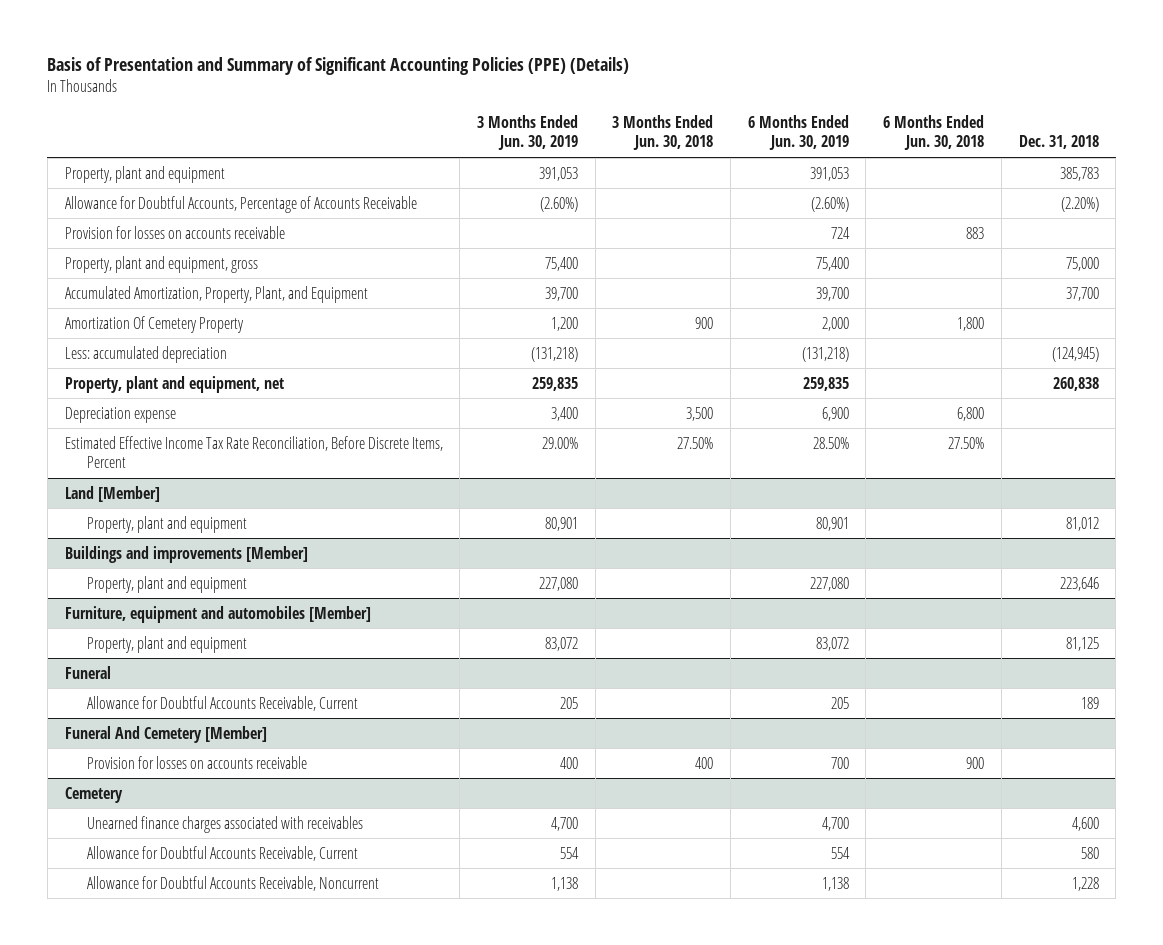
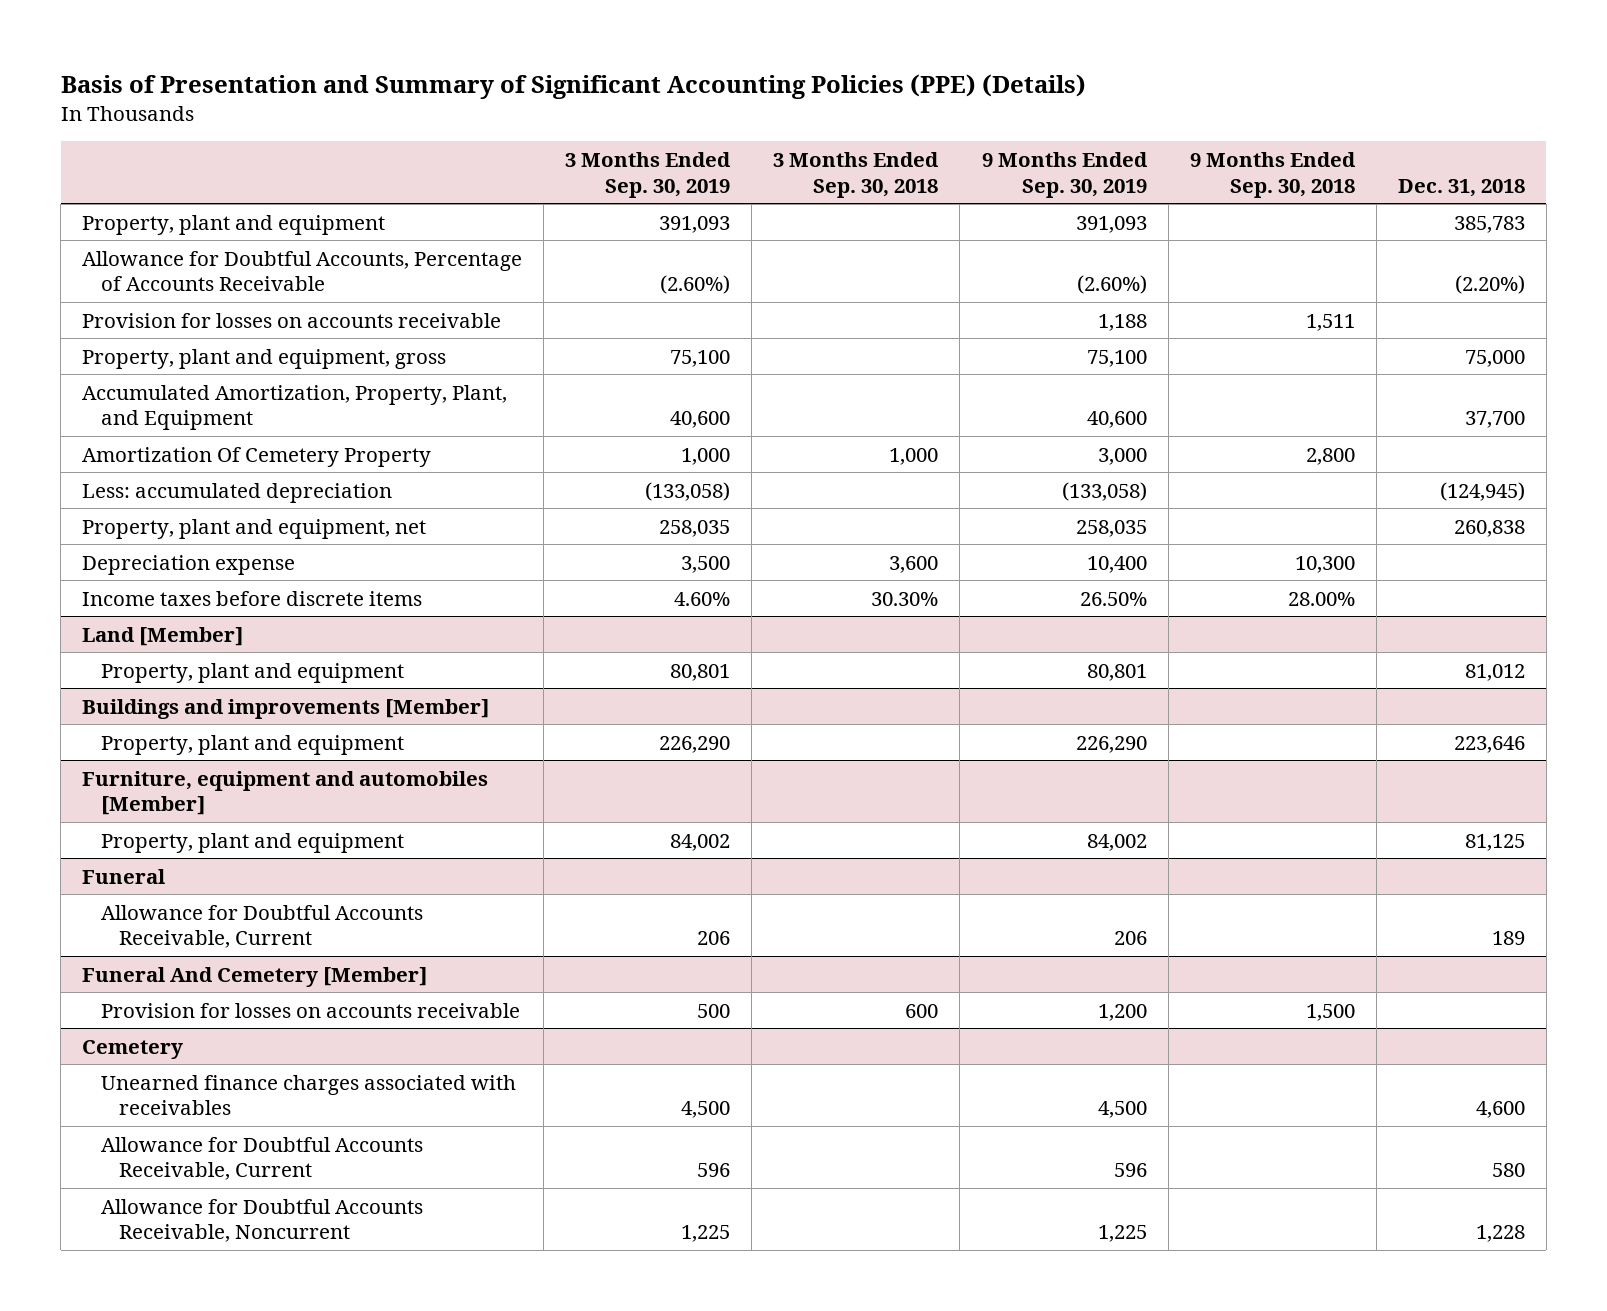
- | 3 Months Ended Jun. 30, 2019 | 3 Months Ended Jun. 30, 2018 | 6 Months Ended Jun. 30, 2019 | 6 Months Ended Jun. 30, 2018 | Dec. 31, 2018
+ | 3 Months Ended Sep. 30, 2019 | 3 Months Ended Sep. 30, 2018 | 9 Months Ended Sep. 30, 2019 | 9 Months Ended Sep. 30, 2018 | Dec. 31, 2018
- Estimated Effective Income Tax Rate Reconciliation, Before Discrete Items, Percent | 29.00% | 27.50% | 28.50% | 27.50% |
+ Income taxes before discrete items | 4.60% | 30.30% | 26.50% | 28.00% |

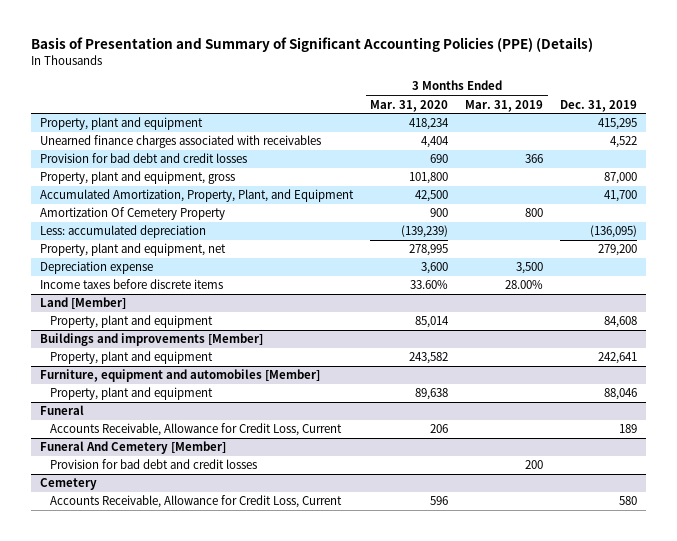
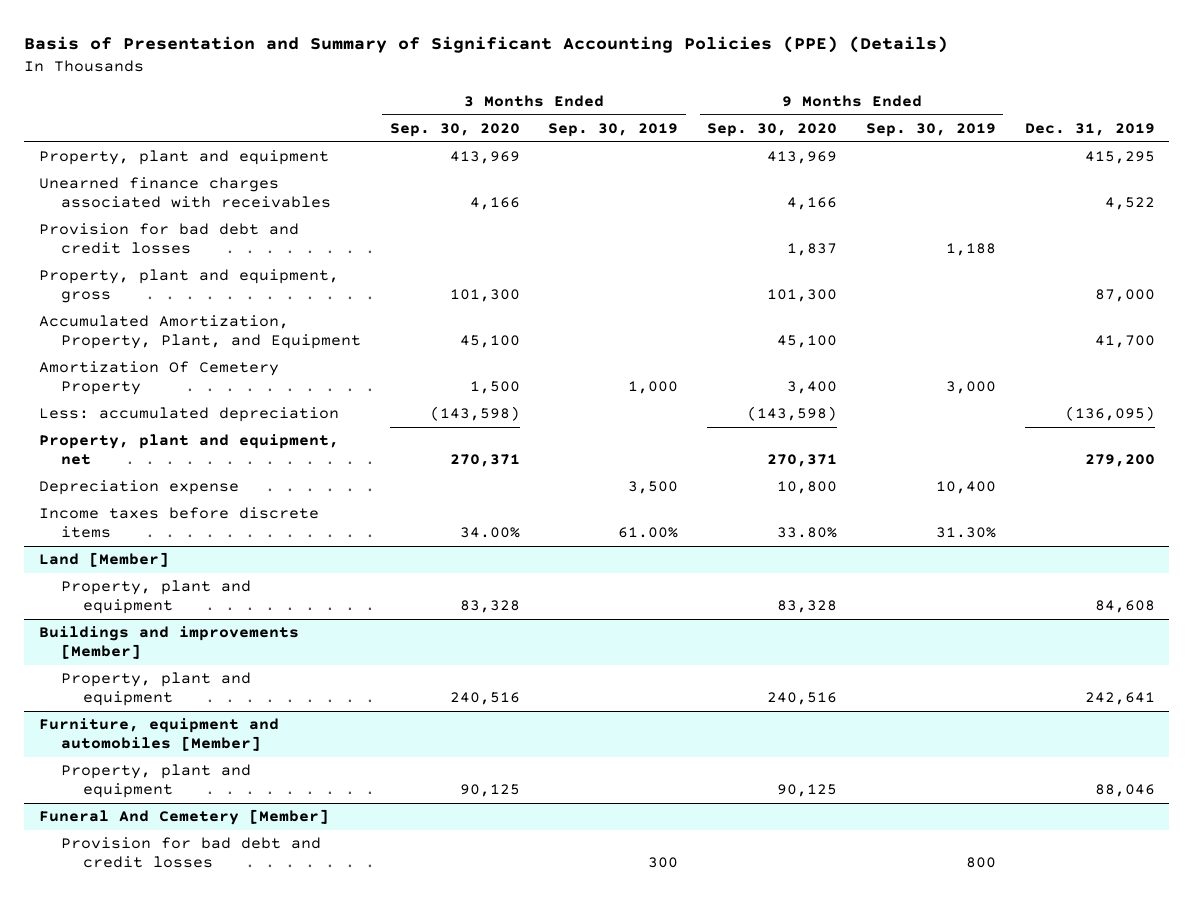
- | 3 Months Ended Mar. 31, 2020 | 3 Months Ended Mar. 31, 2019 | Dec. 31, 2019
+ | 3 Months Ended Sep. 30, 2020 | 3 Months Ended Sep. 30, 2019 | 9 Months Ended Sep. 30, 2020 | 9 Months Ended Sep. 30, 2019 | Dec. 31, 2019
- Funeral
- Accounts Receivable, Allowance for Credit Loss, Current | 206 | | 189
- Cemetery
- Accounts Receivable, Allowance for Credit Loss, Current | 596 | | 580

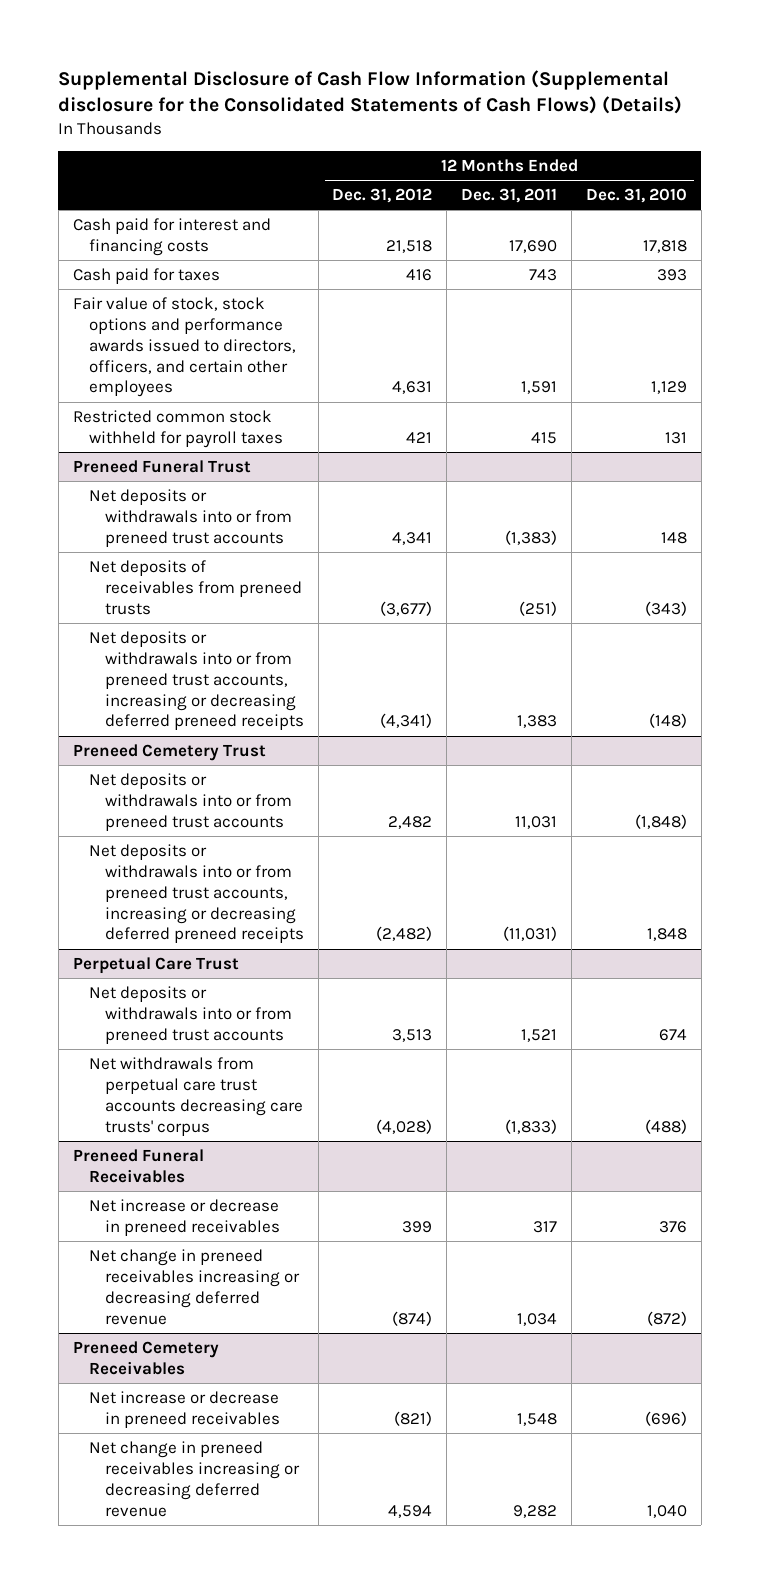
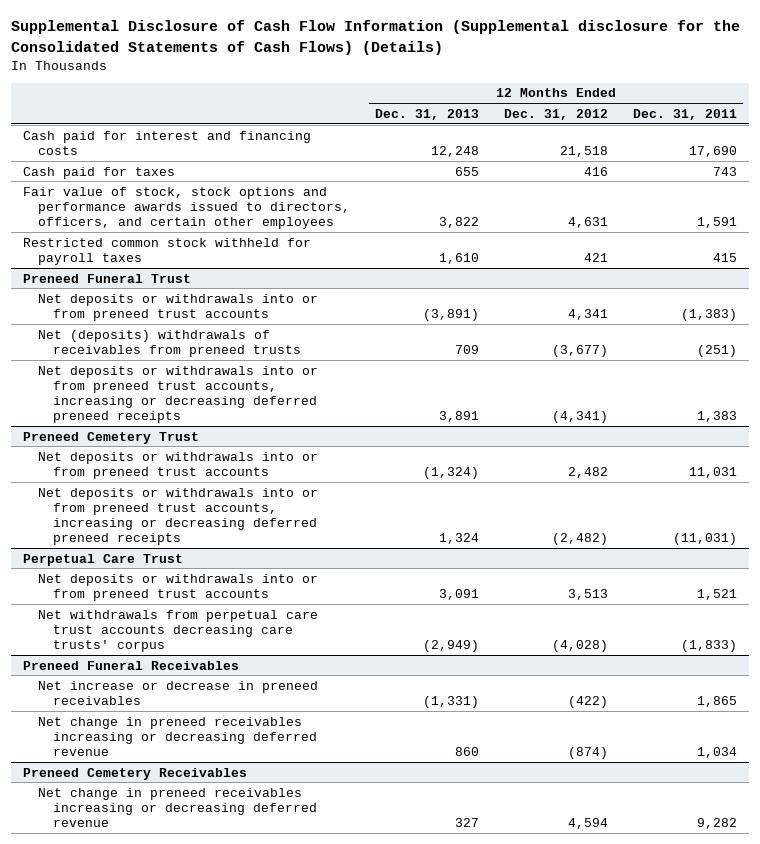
- | 12 Months Ended Dec. 31, 2012 | 12 Months Ended Dec. 31, 2011 | 12 Months Ended Dec. 31, 2010
+ | 12 Months Ended Dec. 31, 2013 | 12 Months Ended Dec. 31, 2012 | 12 Months Ended Dec. 31, 2011
@ Preneed Funeral Trust
- Net deposits of receivables from preneed trusts | (3,677) | (251) | (343)
+ Net (deposits) withdrawals of receivables from preneed trusts | 709 | (3,677) | (251)
@ Preneed Funeral Receivables
- Net increase or decrease in preneed receivables | 399 | 317 | 376
+ Net increase or decrease in preneed receivables | (1,331) | (422) | 1,865
@ Preneed Cemetery Receivables
- Net increase or decrease in preneed receivables | (821) | 1,548 | (696)

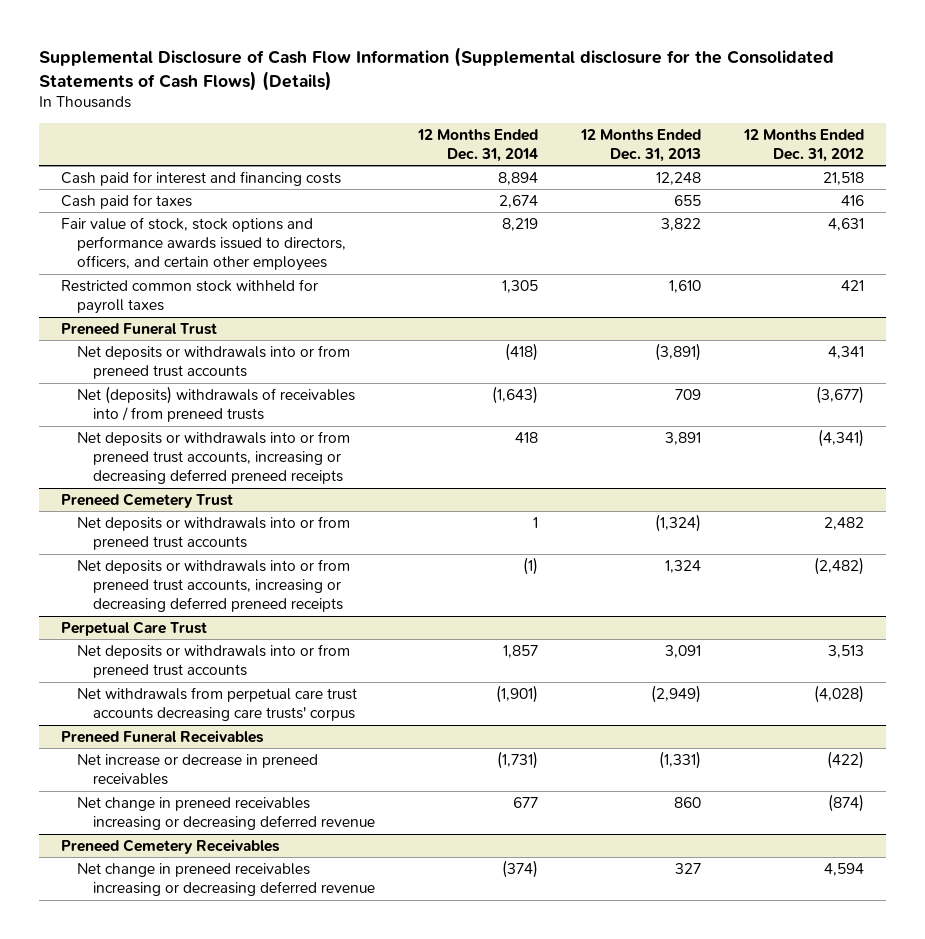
- | 12 Months Ended Dec. 31, 2013 | 12 Months Ended Dec. 31, 2012 | 12 Months Ended Dec. 31, 2011
+ | 12 Months Ended Dec. 31, 2014 | 12 Months Ended Dec. 31, 2013 | 12 Months Ended Dec. 31, 2012
@ Preneed Funeral Trust
- Net (deposits) withdrawals of receivables from preneed trusts | 709 | (3,677) | (251)
+ Net (deposits) withdrawals of receivables into / from preneed trusts | (1,643) | 709 | (3,677)

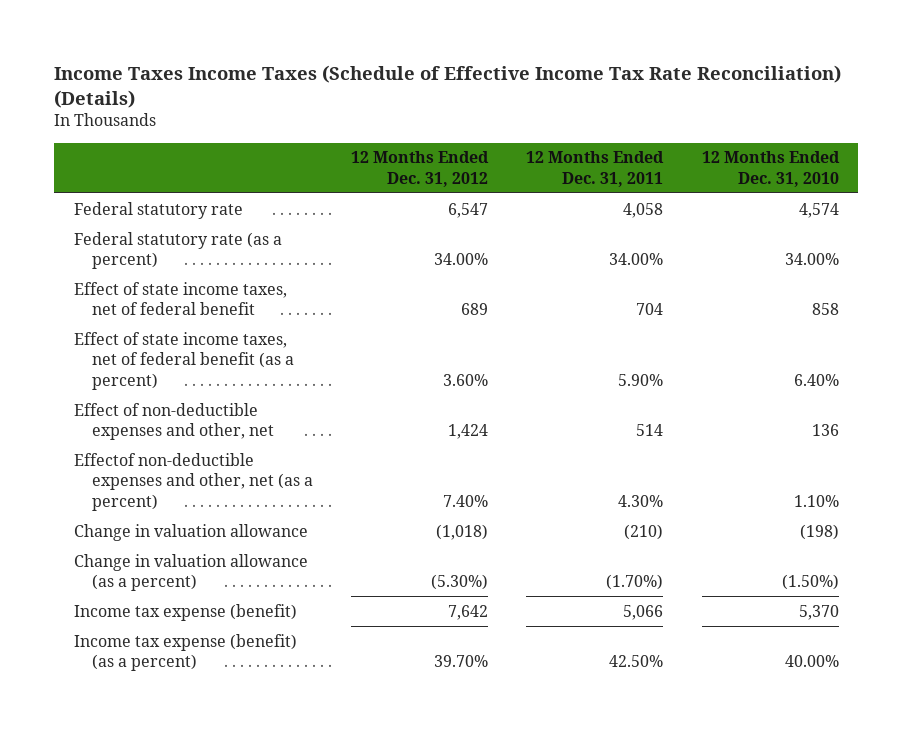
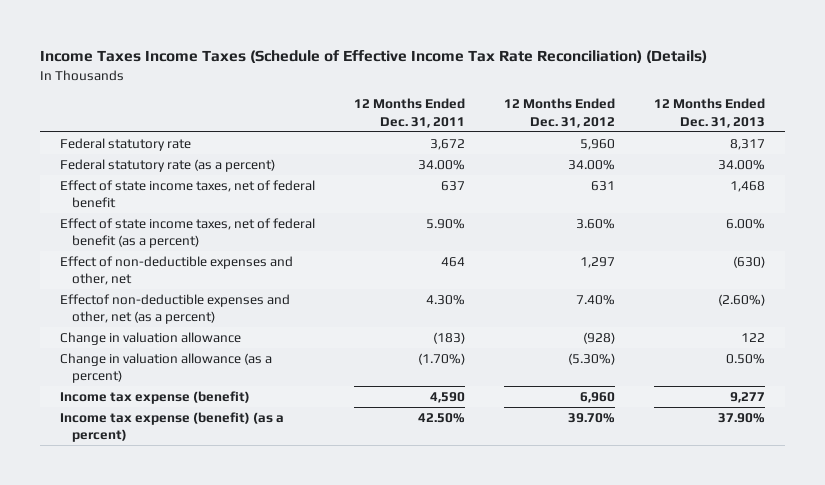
- | 12 Months Ended Dec. 31, 2012 | 12 Months Ended Dec. 31, 2011 | 12 Months Ended Dec. 31, 2010
+ | 12 Months Ended Dec. 31, 2011 | 12 Months Ended Dec. 31, 2012 | 12 Months Ended Dec. 31, 2013
- Federal statutory rate | 6,547 | 4,058 | 4,574
+ Federal statutory rate | 3,672 | 5,960 | 8,317
- Effect of state income taxes, net of federal benefit | 689 | 704 | 858
+ Effect of state income taxes, net of federal benefit | 637 | 631 | 1,468
- Effect of non-deductible expenses and other, net | 1,424 | 514 | 136
+ Effect of non-deductible expenses and other, net | 464 | 1,297 | (630)
- Change in valuation allowance | (1,018) | (210) | (198)
+ Change in valuation allowance | (183) | (928) | 122
- Income tax expense (benefit) | 7,642 | 5,066 | 5,370
+ Income tax expense (benefit) | 4,590 | 6,960 | 9,277

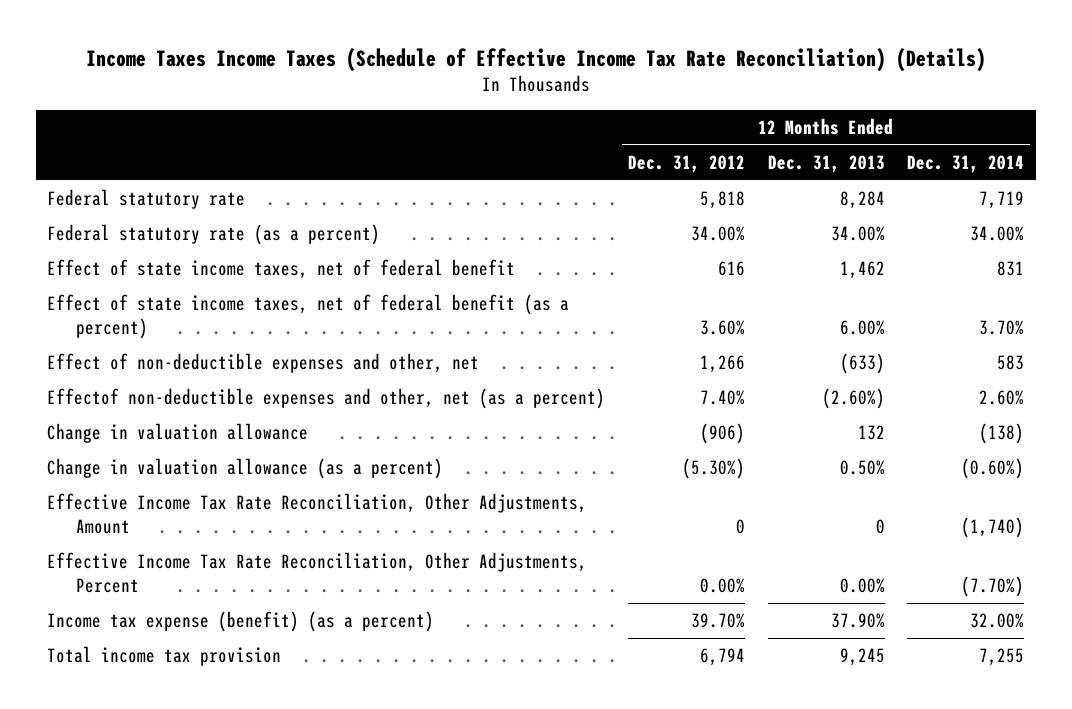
- | 12 Months Ended Dec. 31, 2011 | 12 Months Ended Dec. 31, 2012 | 12 Months Ended Dec. 31, 2013
+ | 12 Months Ended Dec. 31, 2012 | 12 Months Ended Dec. 31, 2013 | 12 Months Ended Dec. 31, 2014
- Federal statutory rate | 3,672 | 5,960 | 8,317
+ Federal statutory rate | 5,818 | 8,284 | 7,719
- Effect of state income taxes, net of federal benefit | 637 | 631 | 1,468
+ Effect of state income taxes, net of federal benefit | 616 | 1,462 | 831
- Effect of non-deductible expenses and other, net | 464 | 1,297 | (630)
+ Effect of non-deductible expenses and other, net | 1,266 | (633) | 583
- Change in valuation allowance | (183) | (928) | 122
+ Change in valuation allowance | (906) | 132 | (138)
- Income tax expense (benefit) | 4,590 | 6,960 | 9,277
+ Effective Income Tax Rate Reconciliation, Other Adjustments, Amount | 0 | 0 | (1,740)
+ Effective Income Tax Rate Reconciliation, Other Adjustments, Percent | 0.00% | 0.00% | (7.70%)
+ Total income tax provision | 6,794 | 9,245 | 7,255

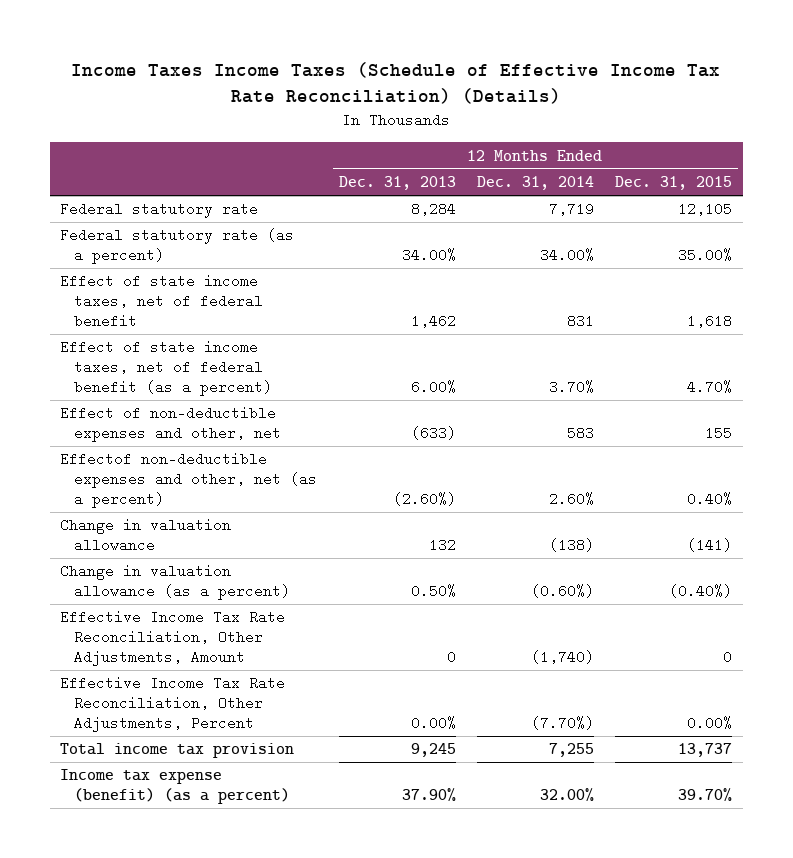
- | 12 Months Ended Dec. 31, 2012 | 12 Months Ended Dec. 31, 2013 | 12 Months Ended Dec. 31, 2014
+ | 12 Months Ended Dec. 31, 2013 | 12 Months Ended Dec. 31, 2014 | 12 Months Ended Dec. 31, 2015
moved down: Income tax expense (benefit) (as a percent) | 37.90% | 32.00% | 39.70%

